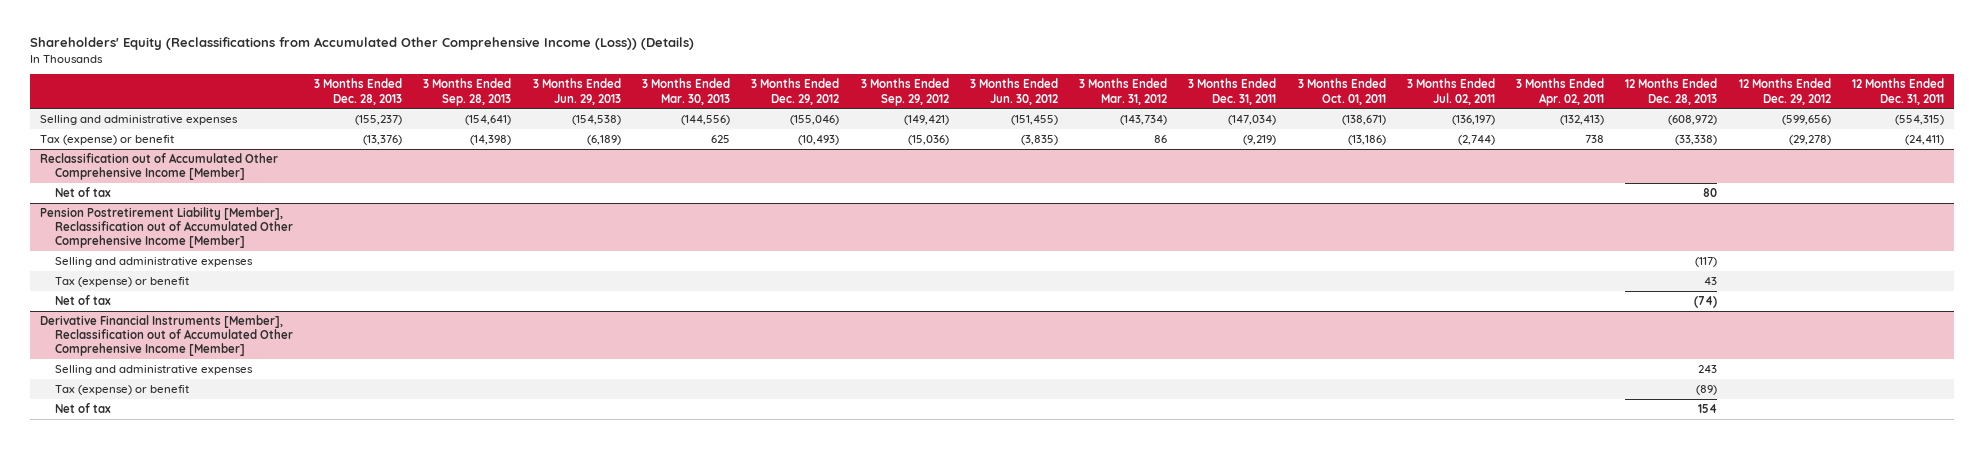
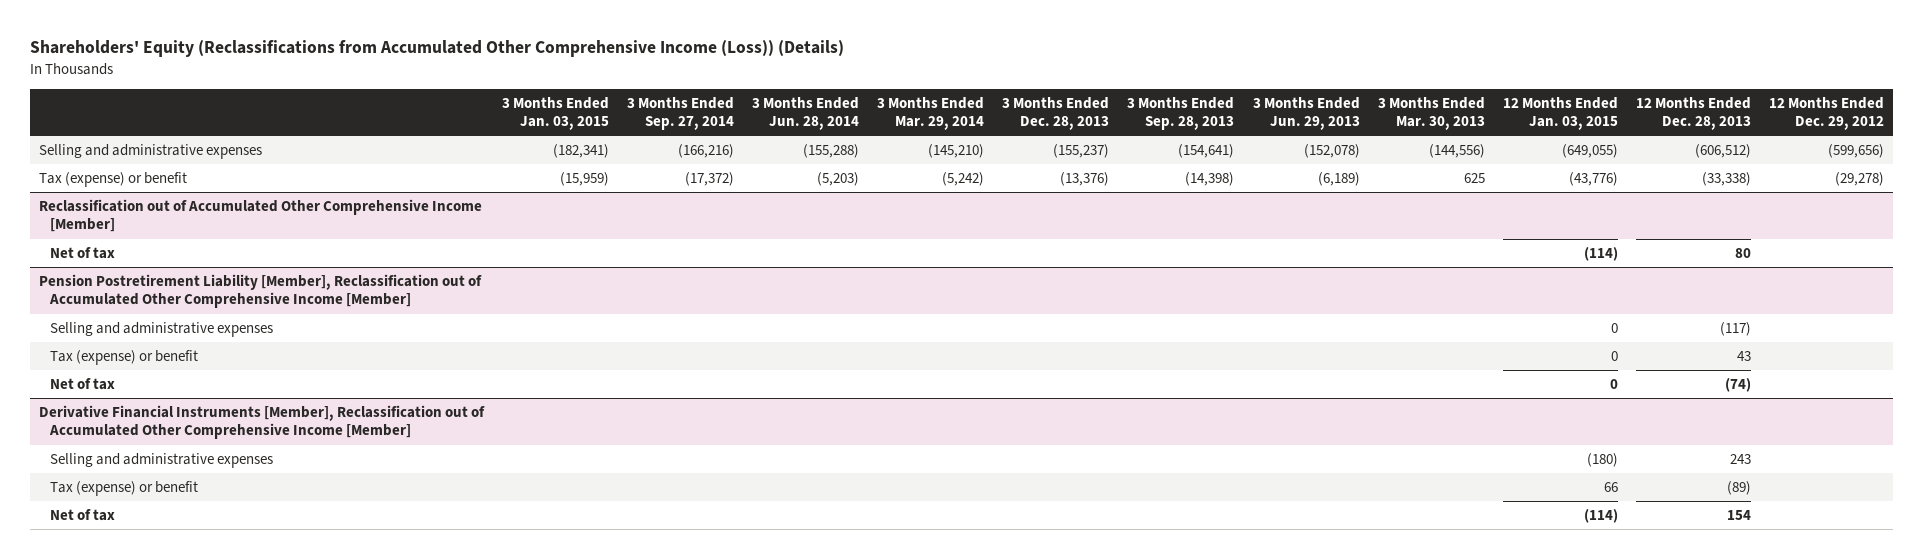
- | 3 Months Ended Dec. 28, 2013 | 3 Months Ended Sep. 28, 2013 | 3 Months Ended Jun. 29, 2013 | 3 Months Ended Mar. 30, 2013 | 3 Months Ended Dec. 29, 2012 | 3 Months Ended Sep. 29, 2012 | 3 Months Ended Jun. 30, 2012 | 3 Months Ended Mar. 31, 2012 | 3 Months Ended Dec. 31, 2011 | 3 Months Ended Oct. 01, 2011 | 3 Months Ended Jul. 02, 2011 | 3 Months Ended Apr. 02, 2011 | 12 Months Ended Dec. 28, 2013 | 12 Months Ended Dec. 29, 2012 | 12 Months Ended Dec. 31, 2011
+ | 3 Months Ended Jan. 03, 2015 | 3 Months Ended Sep. 27, 2014 | 3 Months Ended Jun. 28, 2014 | 3 Months Ended Mar. 29, 2014 | 3 Months Ended Dec. 28, 2013 | 3 Months Ended Sep. 28, 2013 | 3 Months Ended Jun. 29, 2013 | 3 Months Ended Mar. 30, 2013 | 12 Months Ended Jan. 03, 2015 | 12 Months Ended Dec. 28, 2013 | 12 Months Ended Dec. 29, 2012
- Selling and administrative expenses | (155,237) | (154,641) | (154,538) | (144,556) | (155,046) | (149,421) | (151,455) | (143,734) | (147,034) | (138,671) | (136,197) | (132,413) | (608,972) | (599,656) | (554,315)
+ Selling and administrative expenses | (182,341) | (166,216) | (155,288) | (145,210) | (155,237) | (154,641) | (152,078) | (144,556) | (649,055) | (606,512) | (599,656)

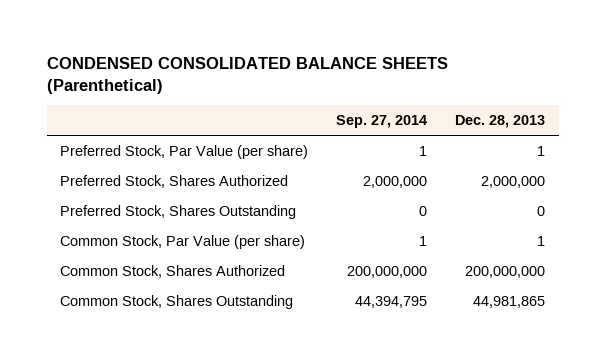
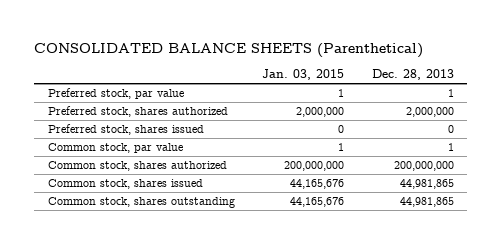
- CONDENSED CONSOLIDATED BALANCE SHEETS (Parenthetical)
+ CONSOLIDATED BALANCE SHEETS (Parenthetical)
- | Sep. 27, 2014 | Dec. 28, 2013
+ | Jan. 03, 2015 | Dec. 28, 2013
- Preferred Stock, Par Value (per share) | 1 | 1
- Preferred Stock, Shares Authorized | 2,000,000 | 2,000,000
- Preferred Stock, Shares Outstanding | 0 | 0
- Common Stock, Par Value (per share) | 1 | 1
- Common Stock, Shares Authorized | 200,000,000 | 200,000,000
- Common Stock, Shares Outstanding | 44,394,795 | 44,981,865
+ Preferred stock, par value | 1 | 1
+ Preferred stock, shares authorized | 2,000,000 | 2,000,000
+ Preferred stock, shares issued | 0 | 0
+ Common stock, par value | 1 | 1
+ Common stock, shares authorized | 200,000,000 | 200,000,000
+ Common stock, shares issued | 44,165,676 | 44,981,865
+ Common stock, shares outstanding | 44,165,676 | 44,981,865

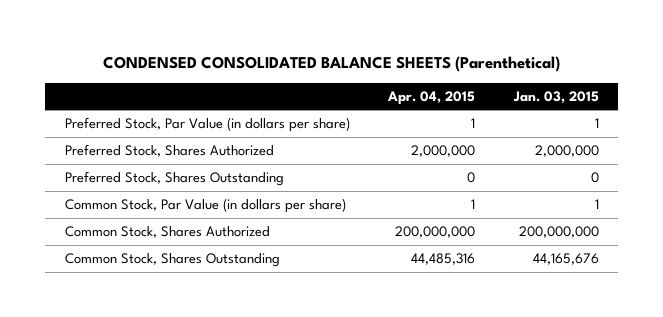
- CONSOLIDATED BALANCE SHEETS (Parenthetical)
+ CONDENSED CONSOLIDATED BALANCE SHEETS (Parenthetical)
- | Jan. 03, 2015 | Dec. 28, 2013
+ | Apr. 04, 2015 | Jan. 03, 2015
- Preferred stock, par value | 1 | 1
- Preferred stock, shares authorized | 2,000,000 | 2,000,000
- Preferred stock, shares issued | 0 | 0
- Common stock, par value | 1 | 1
- Common stock, shares authorized | 200,000,000 | 200,000,000
- Common stock, shares issued | 44,165,676 | 44,981,865
- Common stock, shares outstanding | 44,165,676 | 44,981,865
+ Preferred Stock, Par Value (in dollars per share) | 1 | 1
+ Preferred Stock, Shares Authorized | 2,000,000 | 2,000,000
+ Preferred Stock, Shares Outstanding | 0 | 0
+ Common Stock, Par Value (in dollars per share) | 1 | 1
+ Common Stock, Shares Authorized | 200,000,000 | 200,000,000
+ Common Stock, Shares Outstanding | 44,485,316 | 44,165,676

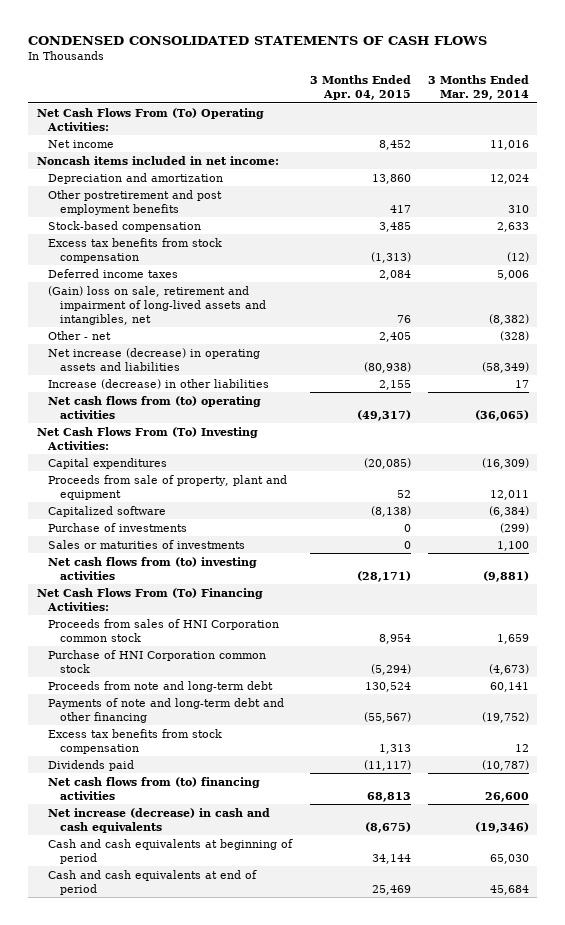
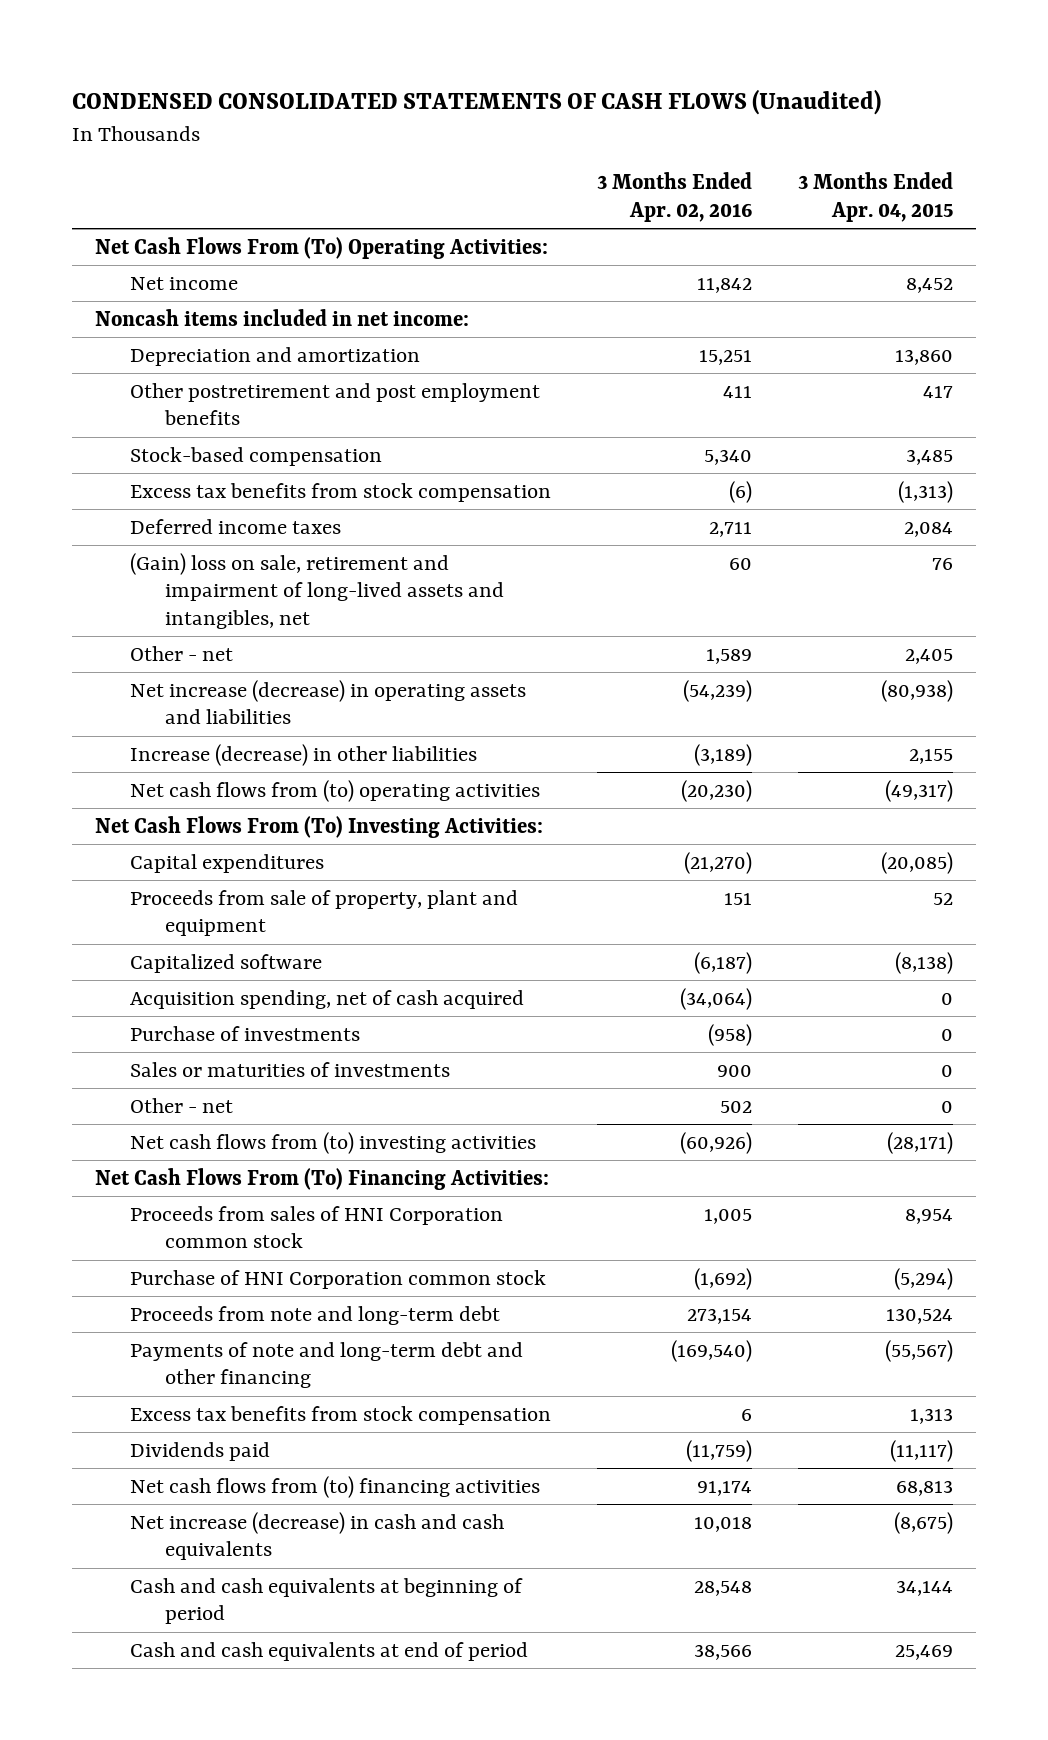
- CONDENSED CONSOLIDATED STATEMENTS OF CASH FLOWS
+ CONDENSED CONSOLIDATED STATEMENTS OF CASH FLOWS (Unaudited)
- | 3 Months Ended Apr. 04, 2015 | 3 Months Ended Mar. 29, 2014
+ | 3 Months Ended Apr. 02, 2016 | 3 Months Ended Apr. 04, 2015
+ Acquisition spending, net of cash acquired | (34,064) | 0
+ Other - net | 502 | 0

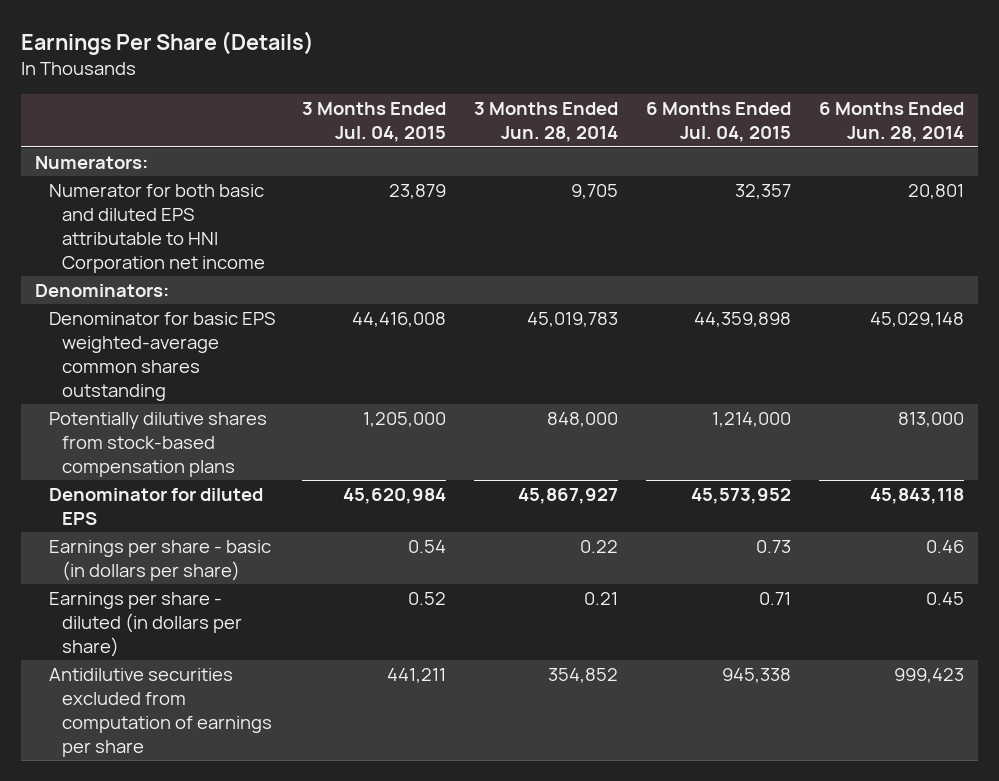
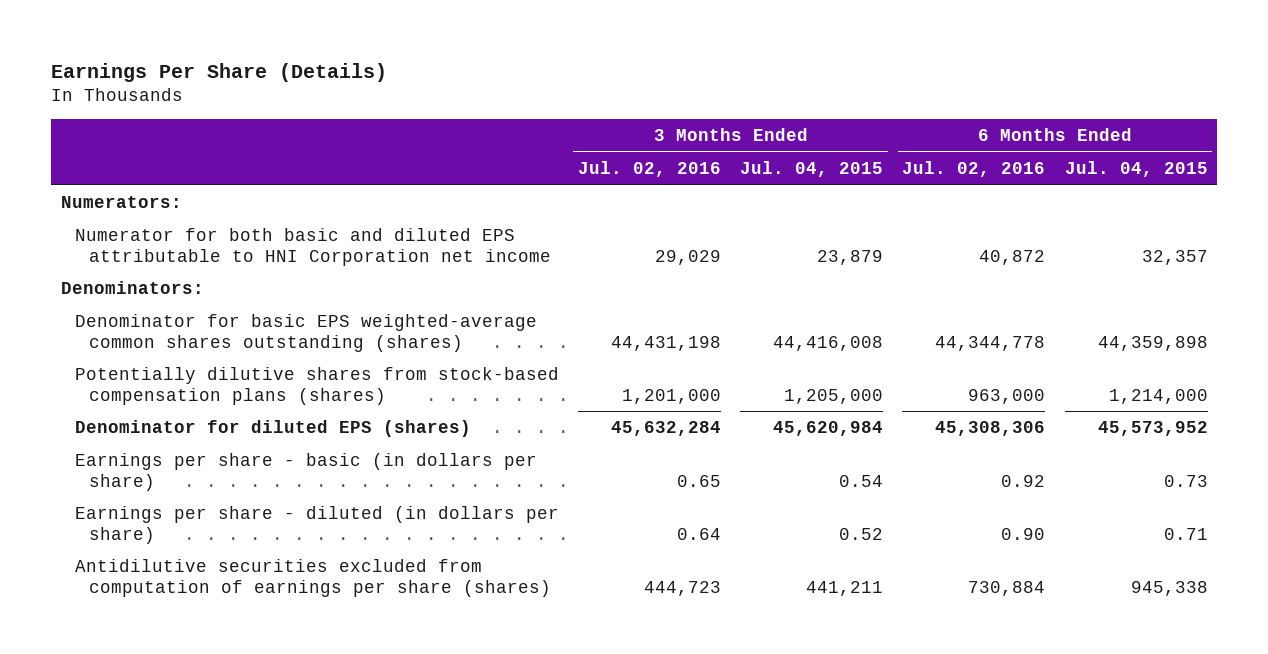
- | 3 Months Ended Jul. 04, 2015 | 3 Months Ended Jun. 28, 2014 | 6 Months Ended Jul. 04, 2015 | 6 Months Ended Jun. 28, 2014
+ | 3 Months Ended Jul. 02, 2016 | 3 Months Ended Jul. 04, 2015 | 6 Months Ended Jul. 02, 2016 | 6 Months Ended Jul. 04, 2015
- Denominator for basic EPS weighted-average common shares outstanding | 44,416,008 | 45,019,783 | 44,359,898 | 45,029,148
- Potentially dilutive shares from stock-based compensation plans | 1,205,000 | 848,000 | 1,214,000 | 813,000
- Denominator for diluted EPS | 45,620,984 | 45,867,927 | 45,573,952 | 45,843,118
+ Denominator for basic EPS weighted-average common shares outstanding (shares) | 44,431,198 | 44,416,008 | 44,344,778 | 44,359,898
+ Potentially dilutive shares from stock-based compensation plans (shares) | 1,201,000 | 1,205,000 | 963,000 | 1,214,000
+ Denominator for diluted EPS (shares) | 45,632,284 | 45,620,984 | 45,308,306 | 45,573,952
- Antidilutive securities excluded from computation of earnings per share | 441,211 | 354,852 | 945,338 | 999,423
+ Antidilutive securities excluded from computation of earnings per share (shares) | 444,723 | 441,211 | 730,884 | 945,338

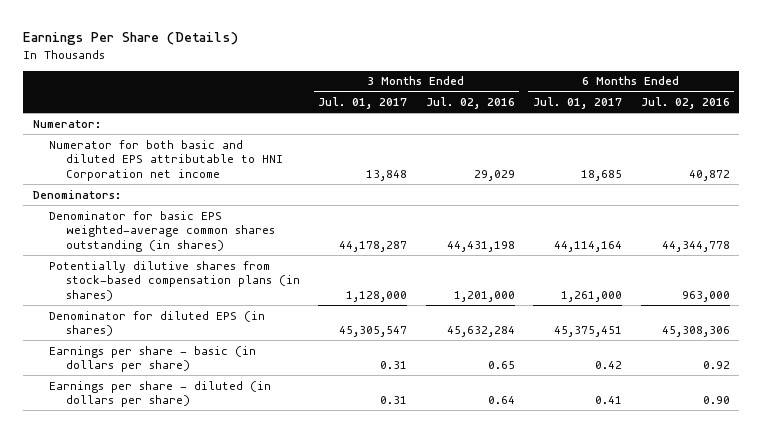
- | 3 Months Ended Jul. 02, 2016 | 3 Months Ended Jul. 04, 2015 | 6 Months Ended Jul. 02, 2016 | 6 Months Ended Jul. 04, 2015
+ | 3 Months Ended Jul. 01, 2017 | 3 Months Ended Jul. 02, 2016 | 6 Months Ended Jul. 01, 2017 | 6 Months Ended Jul. 02, 2016
- Numerators:
+ Numerator:
- Denominator for basic EPS weighted-average common shares outstanding (shares) | 44,431,198 | 44,416,008 | 44,344,778 | 44,359,898
- Potentially dilutive shares from stock-based compensation plans (shares) | 1,201,000 | 1,205,000 | 963,000 | 1,214,000
- Denominator for diluted EPS (shares) | 45,632,284 | 45,620,984 | 45,308,306 | 45,573,952
+ Denominator for basic EPS weighted-average common shares outstanding (in shares) | 44,178,287 | 44,431,198 | 44,114,164 | 44,344,778
+ Potentially dilutive shares from stock-based compensation plans (in shares) | 1,128,000 | 1,201,000 | 1,261,000 | 963,000
+ Denominator for diluted EPS (in shares) | 45,305,547 | 45,632,284 | 45,375,451 | 45,308,306
- Antidilutive securities excluded from computation of earnings per share (shares) | 444,723 | 441,211 | 730,884 | 945,338

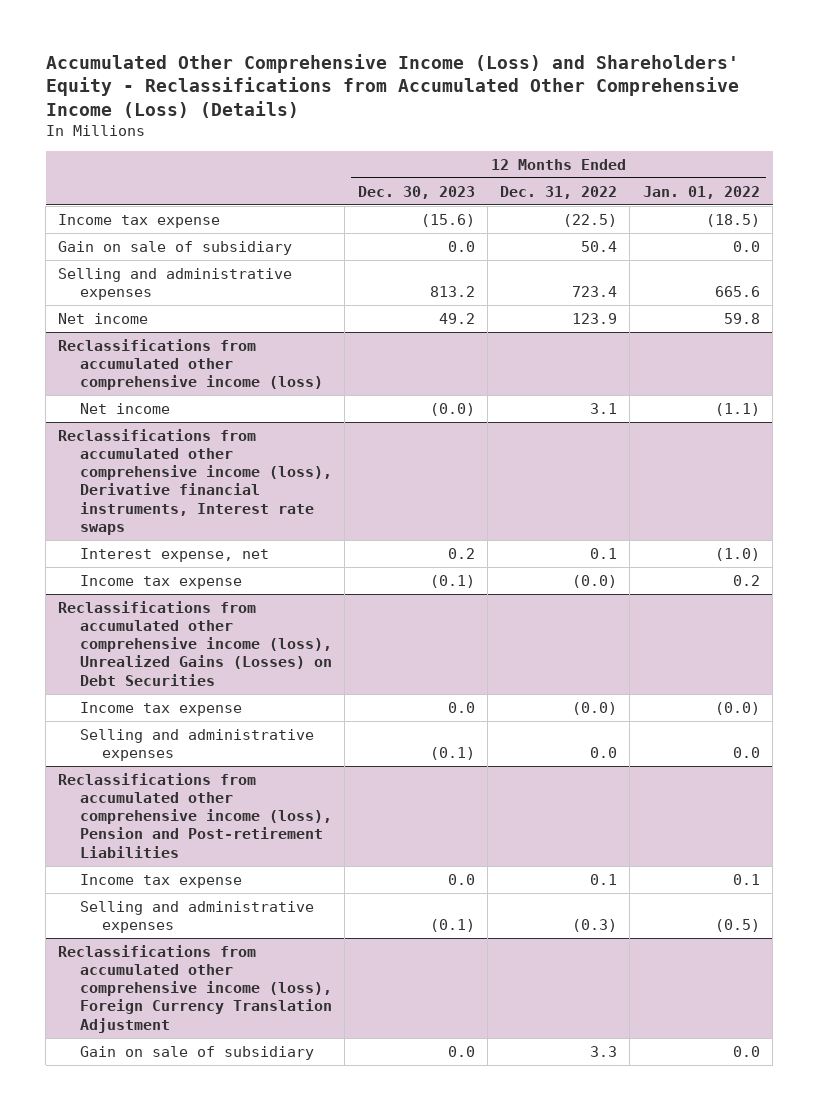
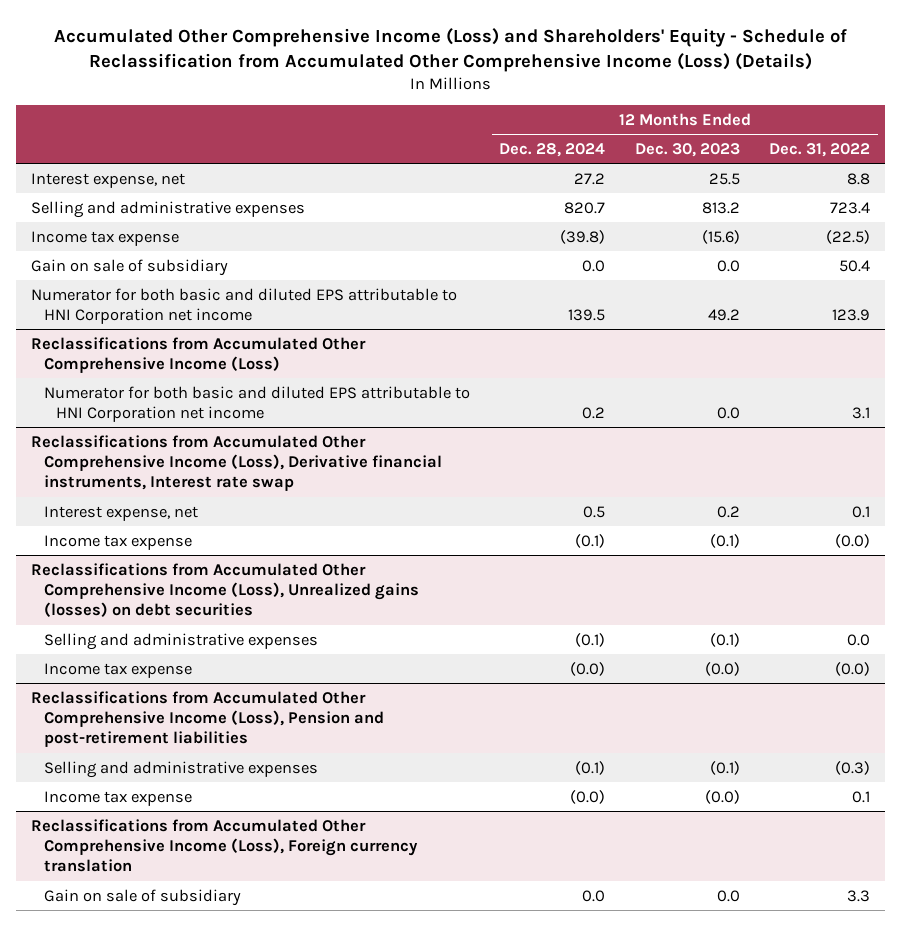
- Accumulated Other Comprehensive Income (Loss) and Shareholders' Equity - Reclassifications from Accumulated Other Comprehensive Income (Loss) (Details)
+ Accumulated Other Comprehensive Income (Loss) and Shareholders' Equity - Schedule of Reclassification from Accumulated Other Comprehensive Income (Loss) (Details)
- | 12 Months Ended Dec. 30, 2023 | 12 Months Ended Dec. 31, 2022 | 12 Months Ended Jan. 01, 2022
+ | 12 Months Ended Dec. 28, 2024 | 12 Months Ended Dec. 30, 2023 | 12 Months Ended Dec. 31, 2022
+ Interest expense, net | 27.2 | 25.5 | 8.8
moved up: Selling and administrative expenses | 820.7 | 813.2 | 723.4
- Net income | 49.2 | 123.9 | 59.8
- Reclassifications from accumulated other comprehensive income (loss)
- Net income | (0.0) | 3.1 | (1.1)
- Reclassifications from accumulated other comprehensive income (loss), Derivative financial instruments, Interest rate swaps
+ Numerator for both basic and diluted EPS attributable to HNI Corporation net income | 139.5 | 49.2 | 123.9
+ Reclassifications from Accumulated Other Comprehensive Income (Loss)
+ Numerator for both basic and diluted EPS attributable to HNI Corporation net income | 0.2 | 0.0 | 3.1
+ Reclassifications from Accumulated Other Comprehensive Income (Loss), Derivative financial instruments, Interest rate swap
- Reclassifications from accumulated other comprehensive income (loss), Unrealized Gains (Losses) on Debt Securities
- Income tax expense | 0.0 | (0.0) | (0.0)
+ Reclassifications from Accumulated Other Comprehensive Income (Loss), Unrealized gains (losses) on debt securities
- Reclassifications from accumulated other comprehensive income (loss), Pension and Post-retirement Liabilities
- Income tax expense | 0.0 | 0.1 | 0.1
+ Income tax expense | (0.0) | (0.0) | (0.0)
+ Reclassifications from Accumulated Other Comprehensive Income (Loss), Pension and post-retirement liabilities
- Reclassifications from accumulated other comprehensive income (loss), Foreign Currency Translation Adjustment
+ Income tax expense | (0.0) | (0.0) | 0.1
+ Reclassifications from Accumulated Other Comprehensive Income (Loss), Foreign currency translation

